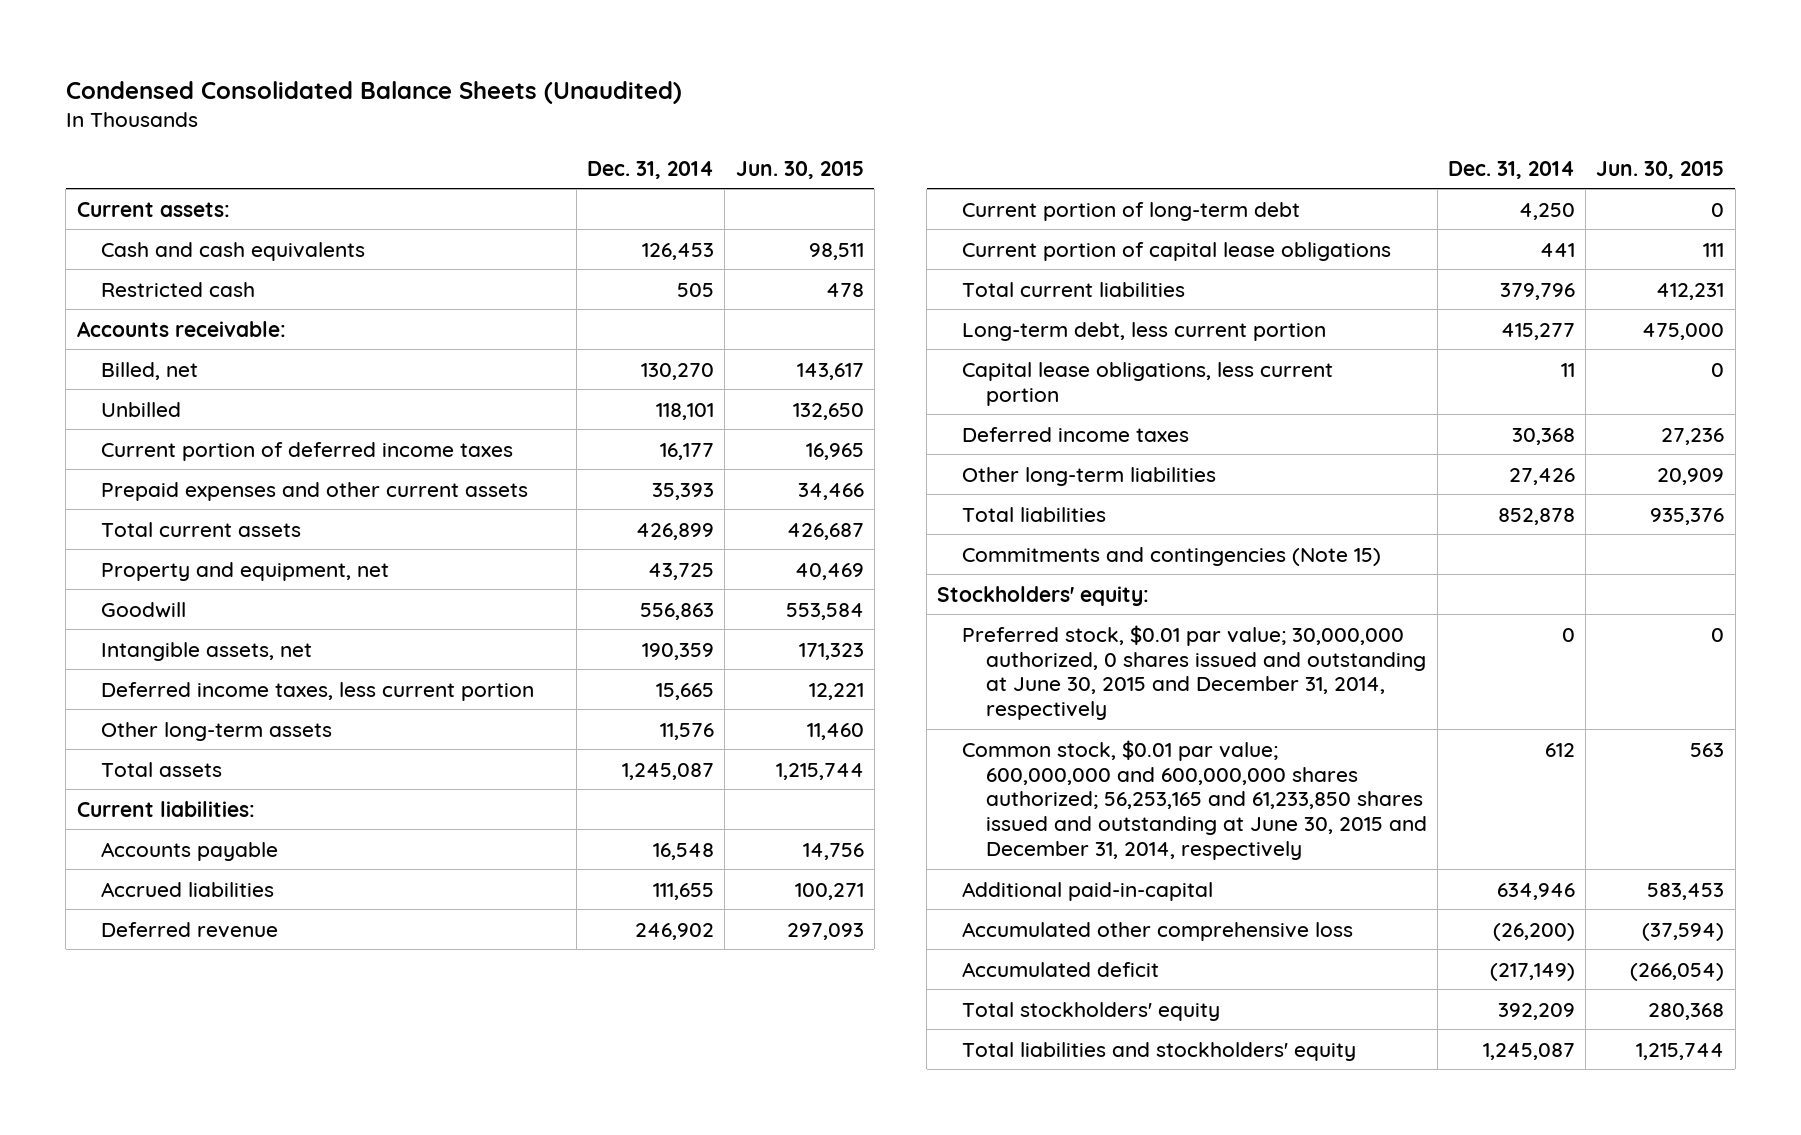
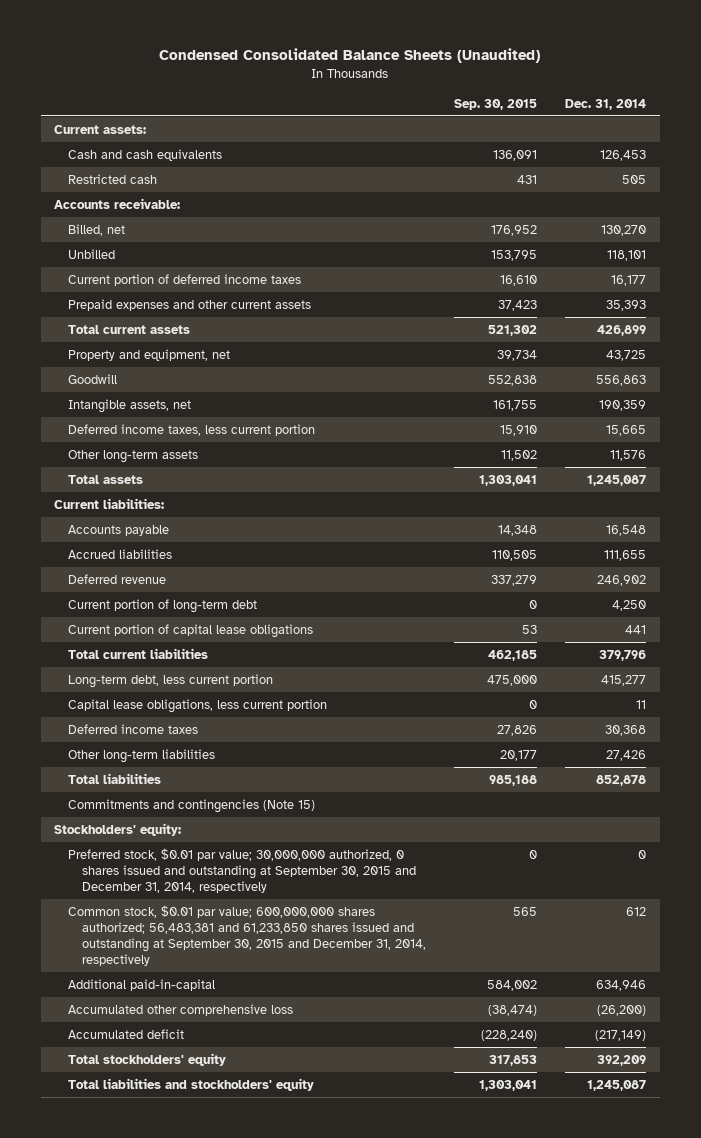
- | Dec. 31, 2014 | Jun. 30, 2015
+ | Sep. 30, 2015 | Dec. 31, 2014
- Preferred stock, $0.01 par value; 30,000,000 authorized, 0 shares issued and outstanding at June 30, 2015 and December 31, 2014, respectively | 0 | 0
- Common stock, $0.01 par value; 600,000,000 and 600,000,000 shares authorized; 56,253,165 and 61,233,850 shares issued and outstanding at June 30, 2015 and December 31, 2014, respectively | 612 | 563
+ Preferred stock, $0.01 par value; 30,000,000 authorized, 0 shares issued and outstanding at September 30, 2015 and December 31, 2014, respectively | 0 | 0
+ Common stock, $0.01 par value; 600,000,000 shares authorized; 56,483,381 and 61,233,850 shares issued and outstanding at September 30, 2015 and December 31, 2014, respectively | 565 | 612

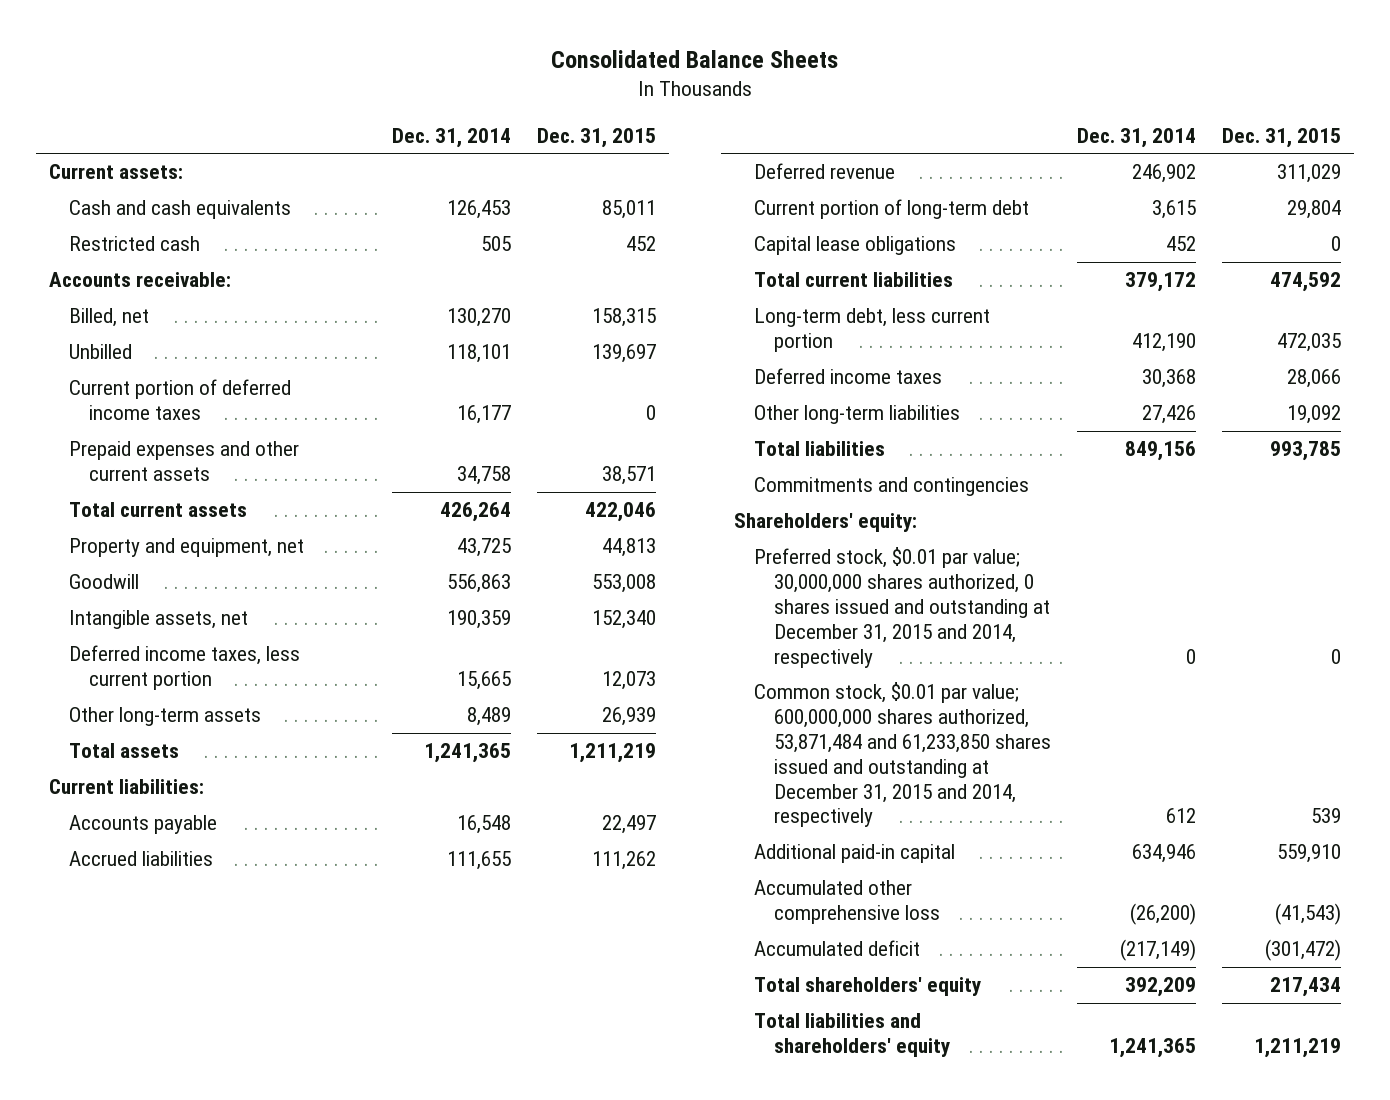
- Condensed Consolidated Balance Sheets (Unaudited)
+ Consolidated Balance Sheets
- | Sep. 30, 2015 | Dec. 31, 2014
+ | Dec. 31, 2014 | Dec. 31, 2015
- Prepaid expenses and other current assets | 37,423 | 35,393
- Total current assets | 521,302 | 426,899
+ Prepaid expenses and other current assets | 34,758 | 38,571
+ Total current assets | 426,264 | 422,046
- Other long-term assets | 11,502 | 11,576
- Total assets | 1,303,041 | 1,245,087
+ Other long-term assets | 8,489 | 26,939
+ Total assets | 1,241,365 | 1,211,219
- Current portion of long-term debt | 0 | 4,250
- Current portion of capital lease obligations | 53 | 441
- Total current liabilities | 462,185 | 379,796
- Long-term debt, less current portion | 475,000 | 415,277
- Capital lease obligations, less current portion | 0 | 11
+ Current portion of long-term debt | 3,615 | 29,804
+ Capital lease obligations | 452 | 0
+ Total current liabilities | 379,172 | 474,592
+ Long-term debt, less current portion | 412,190 | 472,035
- Total liabilities | 985,188 | 852,878
- Commitments and contingencies (Note 15)
- Stockholders' equity:
- Preferred stock, $0.01 par value; 30,000,000 authorized, 0 shares issued and outstanding at September 30, 2015 and December 31, 2014, respectively | 0 | 0
- Common stock, $0.01 par value; 600,000,000 shares authorized; 56,483,381 and 61,233,850 shares issued and outstanding at September 30, 2015 and December 31, 2014, respectively | 565 | 612
- Additional paid-in-capital | 584,002 | 634,946
+ Total liabilities | 849,156 | 993,785
+ Commitments and contingencies
+ Shareholders' equity:
+ Preferred stock, $0.01 par value; 30,000,000 shares authorized, 0 shares issued and outstanding at December 31, 2015 and 2014, respectively | 0 | 0
+ Common stock, $0.01 par value; 600,000,000 shares authorized, 53,871,484 and 61,233,850 shares issued and outstanding at December 31, 2015 and 2014, respectively | 612 | 539
+ Additional paid-in capital | 634,946 | 559,910
- Total stockholders' equity | 317,853 | 392,209
- Total liabilities and stockholders' equity | 1,303,041 | 1,245,087
+ Total shareholders' equity | 392,209 | 217,434
+ Total liabilities and shareholders' equity | 1,241,365 | 1,211,219

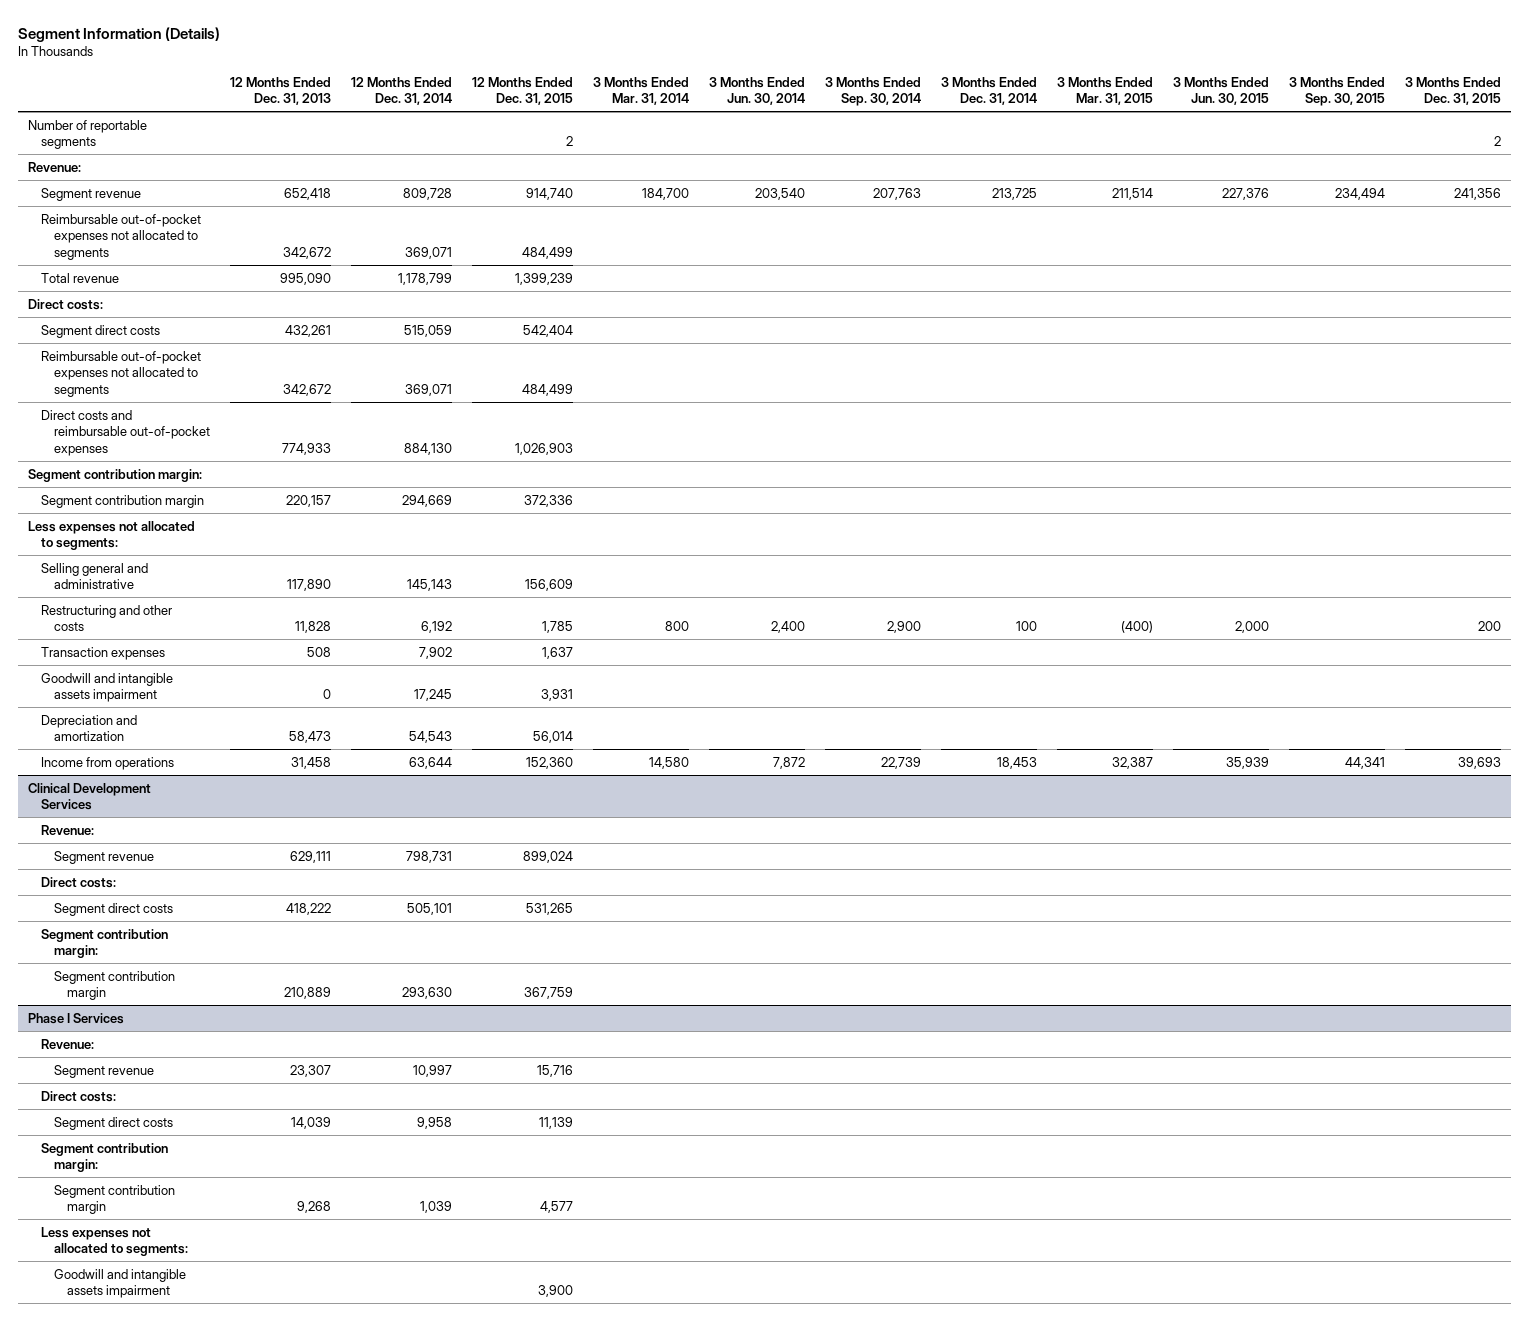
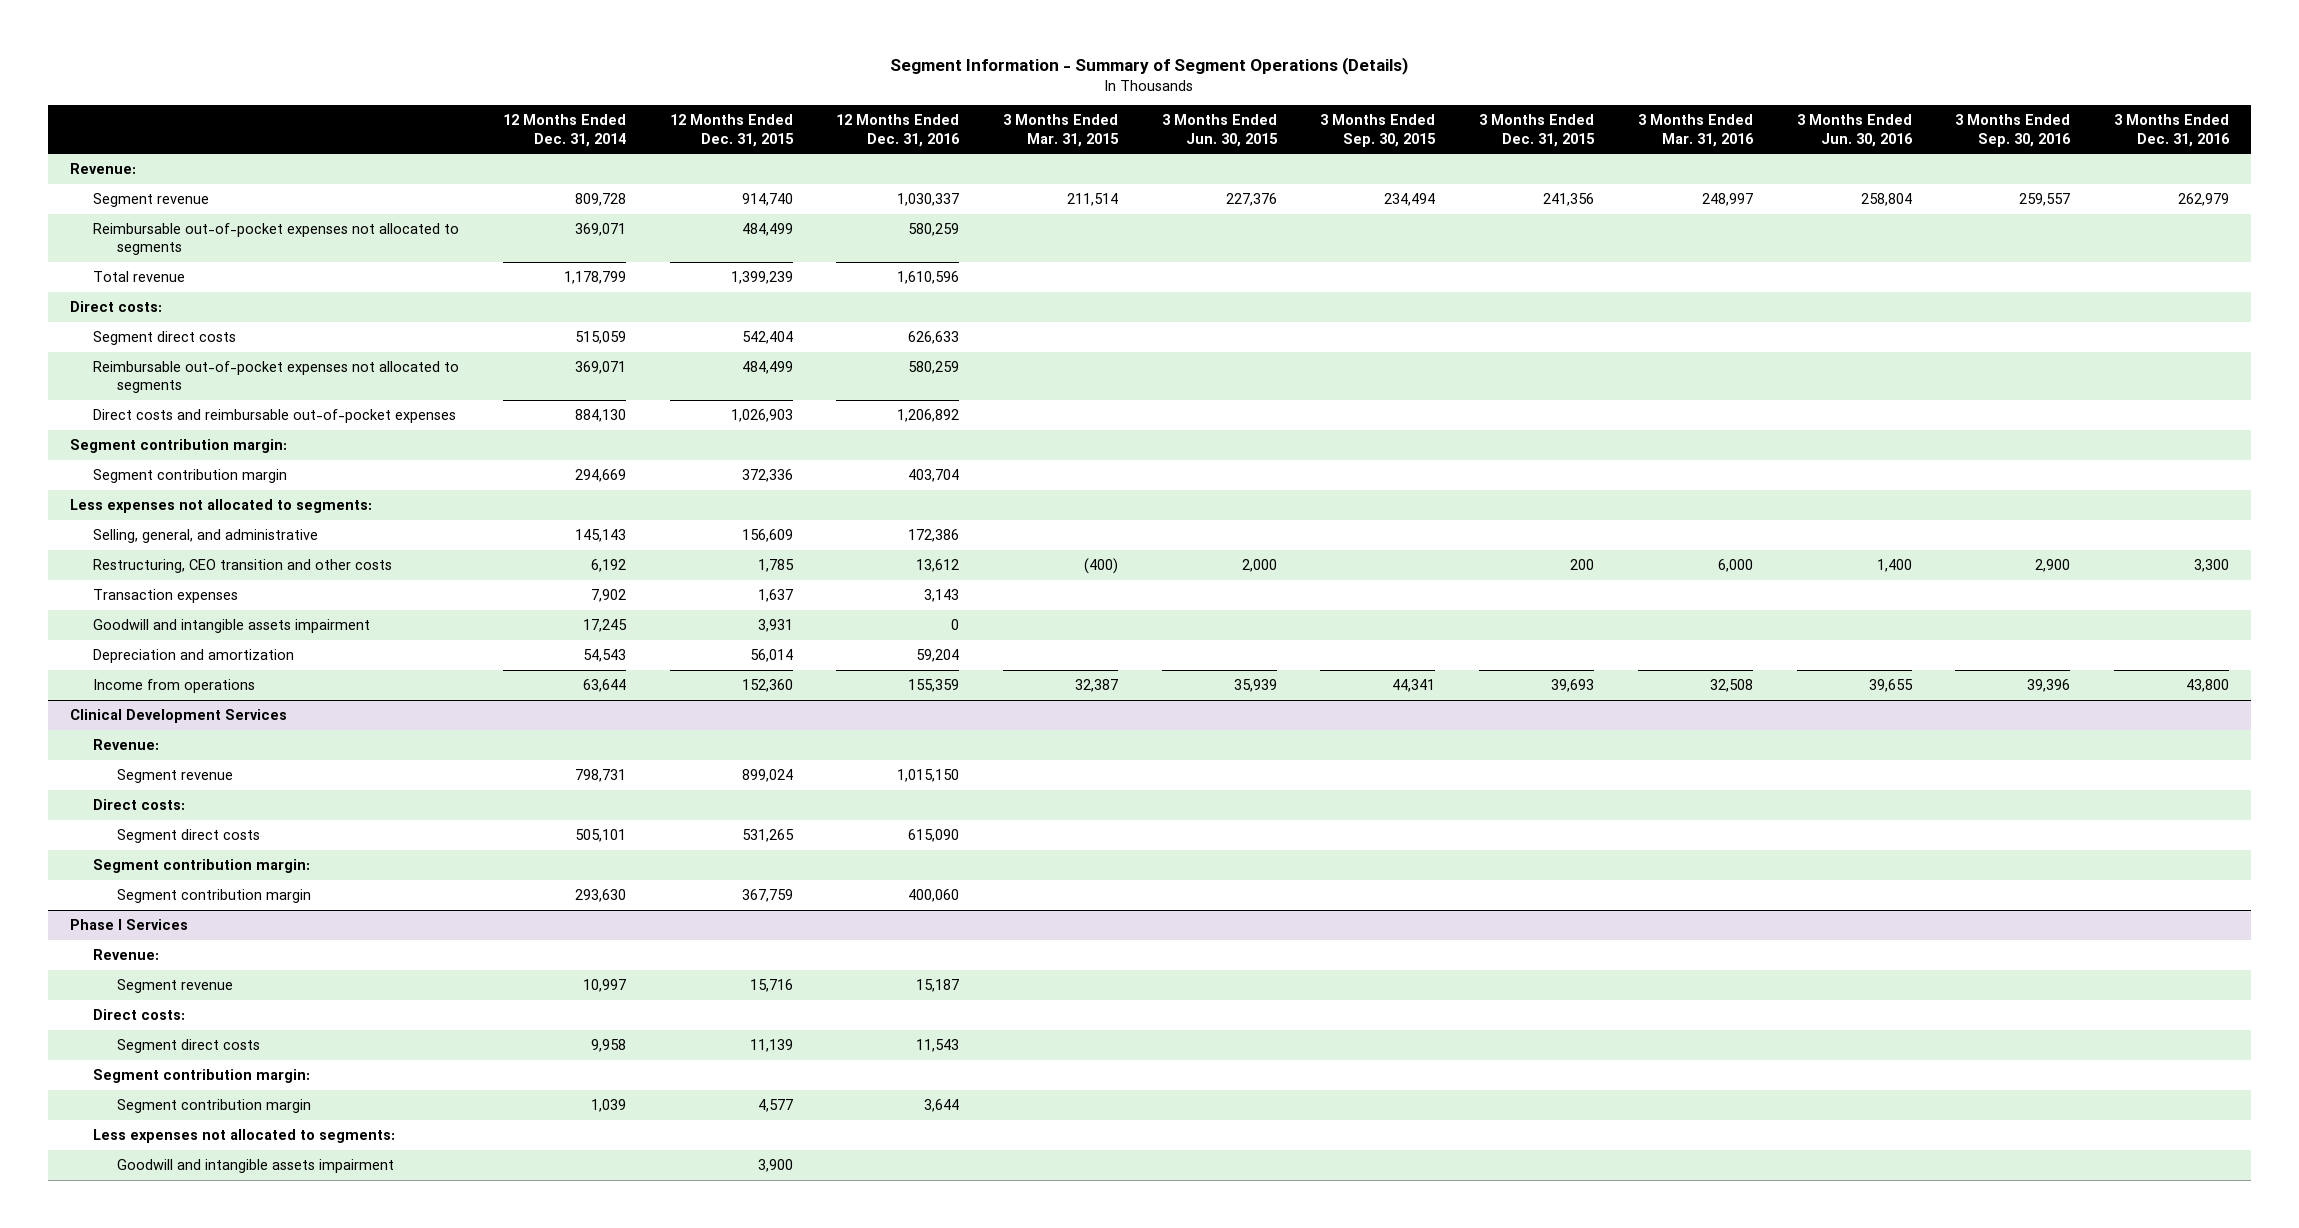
- Segment Information (Details)
+ Segment Information - Summary of Segment Operations (Details)
- | 12 Months Ended Dec. 31, 2013 | 12 Months Ended Dec. 31, 2014 | 12 Months Ended Dec. 31, 2015 | 3 Months Ended Mar. 31, 2014 | 3 Months Ended Jun. 30, 2014 | 3 Months Ended Sep. 30, 2014 | 3 Months Ended Dec. 31, 2014 | 3 Months Ended Mar. 31, 2015 | 3 Months Ended Jun. 30, 2015 | 3 Months Ended Sep. 30, 2015 | 3 Months Ended Dec. 31, 2015
+ | 12 Months Ended Dec. 31, 2014 | 12 Months Ended Dec. 31, 2015 | 12 Months Ended Dec. 31, 2016 | 3 Months Ended Mar. 31, 2015 | 3 Months Ended Jun. 30, 2015 | 3 Months Ended Sep. 30, 2015 | 3 Months Ended Dec. 31, 2015 | 3 Months Ended Mar. 31, 2016 | 3 Months Ended Jun. 30, 2016 | 3 Months Ended Sep. 30, 2016 | 3 Months Ended Dec. 31, 2016
- Number of reportable segments | | | 2 | | | | | | | | 2
- Selling general and administrative | 117,890 | 145,143 | 156,609 | | | | | | | |
- Restructuring and other costs | 11,828 | 6,192 | 1,785 | 800 | 2,400 | 2,900 | 100 | (400) | 2,000 | | 200
+ Selling, general, and administrative | 145,143 | 156,609 | 172,386 | | | | | | | |
+ Restructuring, CEO transition and other costs | 6,192 | 1,785 | 13,612 | (400) | 2,000 | | 200 | 6,000 | 1,400 | 2,900 | 3,300

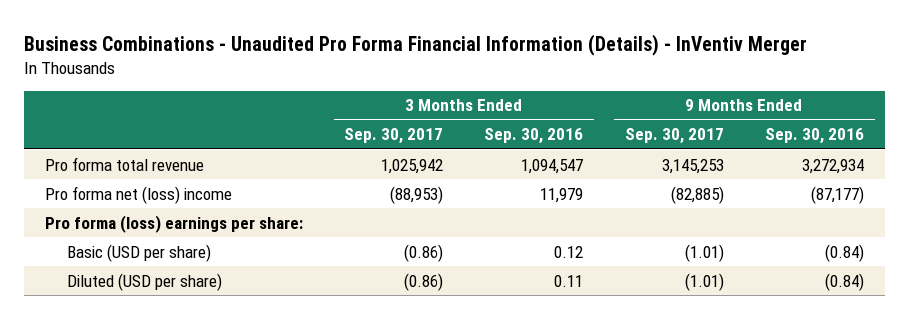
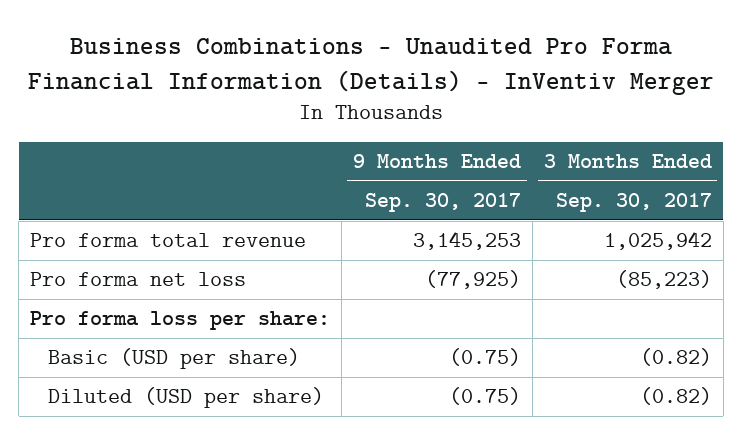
- | 3 Months Ended Sep. 30, 2017 | 3 Months Ended Sep. 30, 2016 | 9 Months Ended Sep. 30, 2017 | 9 Months Ended Sep. 30, 2016
+ | 9 Months Ended Sep. 30, 2017 | 3 Months Ended Sep. 30, 2017
- Pro forma net (loss) income | (88,953) | 11,979 | (82,885) | (87,177)
- Pro forma (loss) earnings per share:
- Basic (USD per share) | (0.86) | 0.12 | (1.01) | (0.84)
- Diluted (USD per share) | (0.86) | 0.11 | (1.01) | (0.84)
+ Pro forma net loss | (77,925) | (85,223)
+ Pro forma loss per share:
+ Basic (USD per share) | (0.75) | (0.82)
+ Diluted (USD per share) | (0.75) | (0.82)

